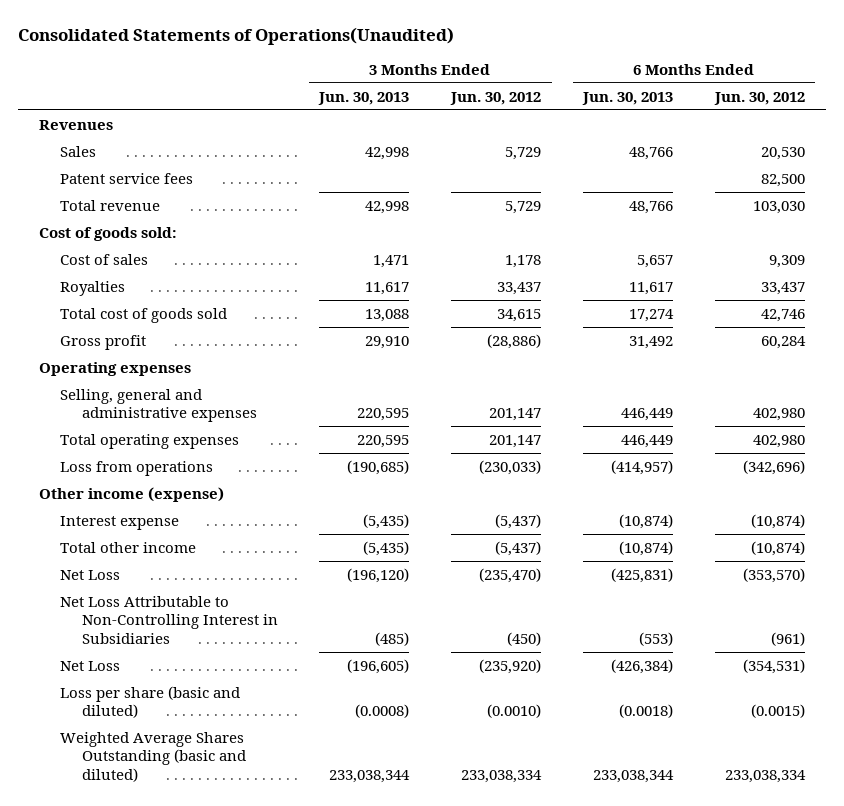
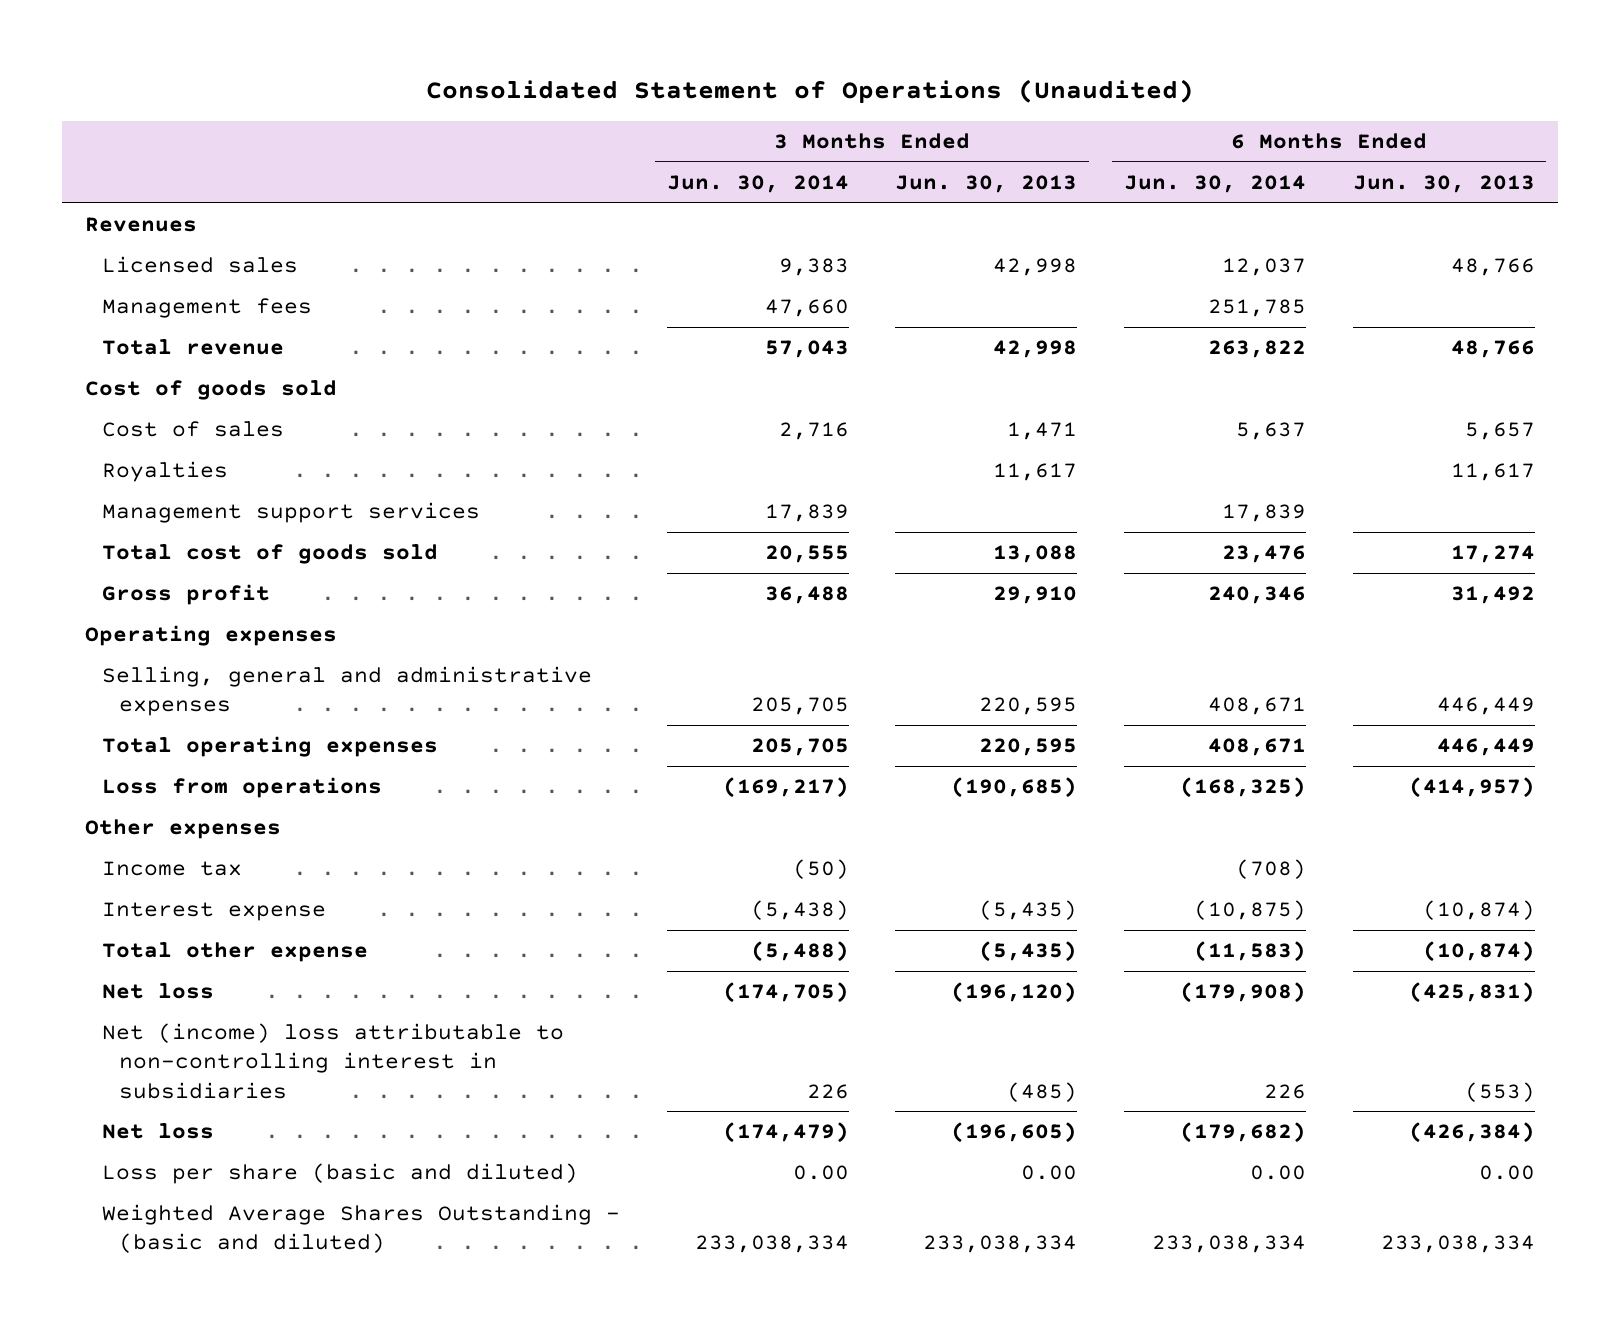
- Consolidated Statements of Operations(Unaudited)
+ Consolidated Statement of Operations (Unaudited)
- | 3 Months Ended Jun. 30, 2013 | 3 Months Ended Jun. 30, 2012 | 6 Months Ended Jun. 30, 2013 | 6 Months Ended Jun. 30, 2012
+ | 3 Months Ended Jun. 30, 2014 | 3 Months Ended Jun. 30, 2013 | 6 Months Ended Jun. 30, 2014 | 6 Months Ended Jun. 30, 2013
- Sales | 42,998 | 5,729 | 48,766 | 20,530
- Patent service fees | | | | 82,500
+ Licensed sales | 9,383 | 42,998 | 12,037 | 48,766
+ Management fees | 47,660 | | 251,785 |
- Cost of goods sold:
+ Cost of goods sold
+ Management support services | 17,839 | | 17,839 |
- Other income (expense)
+ Other expenses
+ Income tax | (50) | | (708) |
- Total other income | (5,435) | (5,437) | (10,874) | (10,874)
- Net Loss | (196,120) | (235,470) | (425,831) | (353,570)
- Net Loss Attributable to Non-Controlling Interest in Subsidiaries | (485) | (450) | (553) | (961)
- Net Loss | (196,605) | (235,920) | (426,384) | (354,531)
- Loss per share (basic and diluted) | (0.0008) | (0.0010) | (0.0018) | (0.0015)
- Weighted Average Shares Outstanding (basic and diluted) | 233,038,344 | 233,038,334 | 233,038,344 | 233,038,334
+ Total other expense | (5,488) | (5,435) | (11,583) | (10,874)
+ Net loss | (174,705) | (196,120) | (179,908) | (425,831)
+ Net (income) loss attributable to non-controlling interest in subsidiaries | 226 | (485) | 226 | (553)
+ Net loss | (174,479) | (196,605) | (179,682) | (426,384)
+ Loss per share (basic and diluted) | 0.00 | 0.00 | 0.00 | 0.00
+ Weighted Average Shares Outstanding - (basic and diluted) | 233,038,334 | 233,038,334 | 233,038,334 | 233,038,334

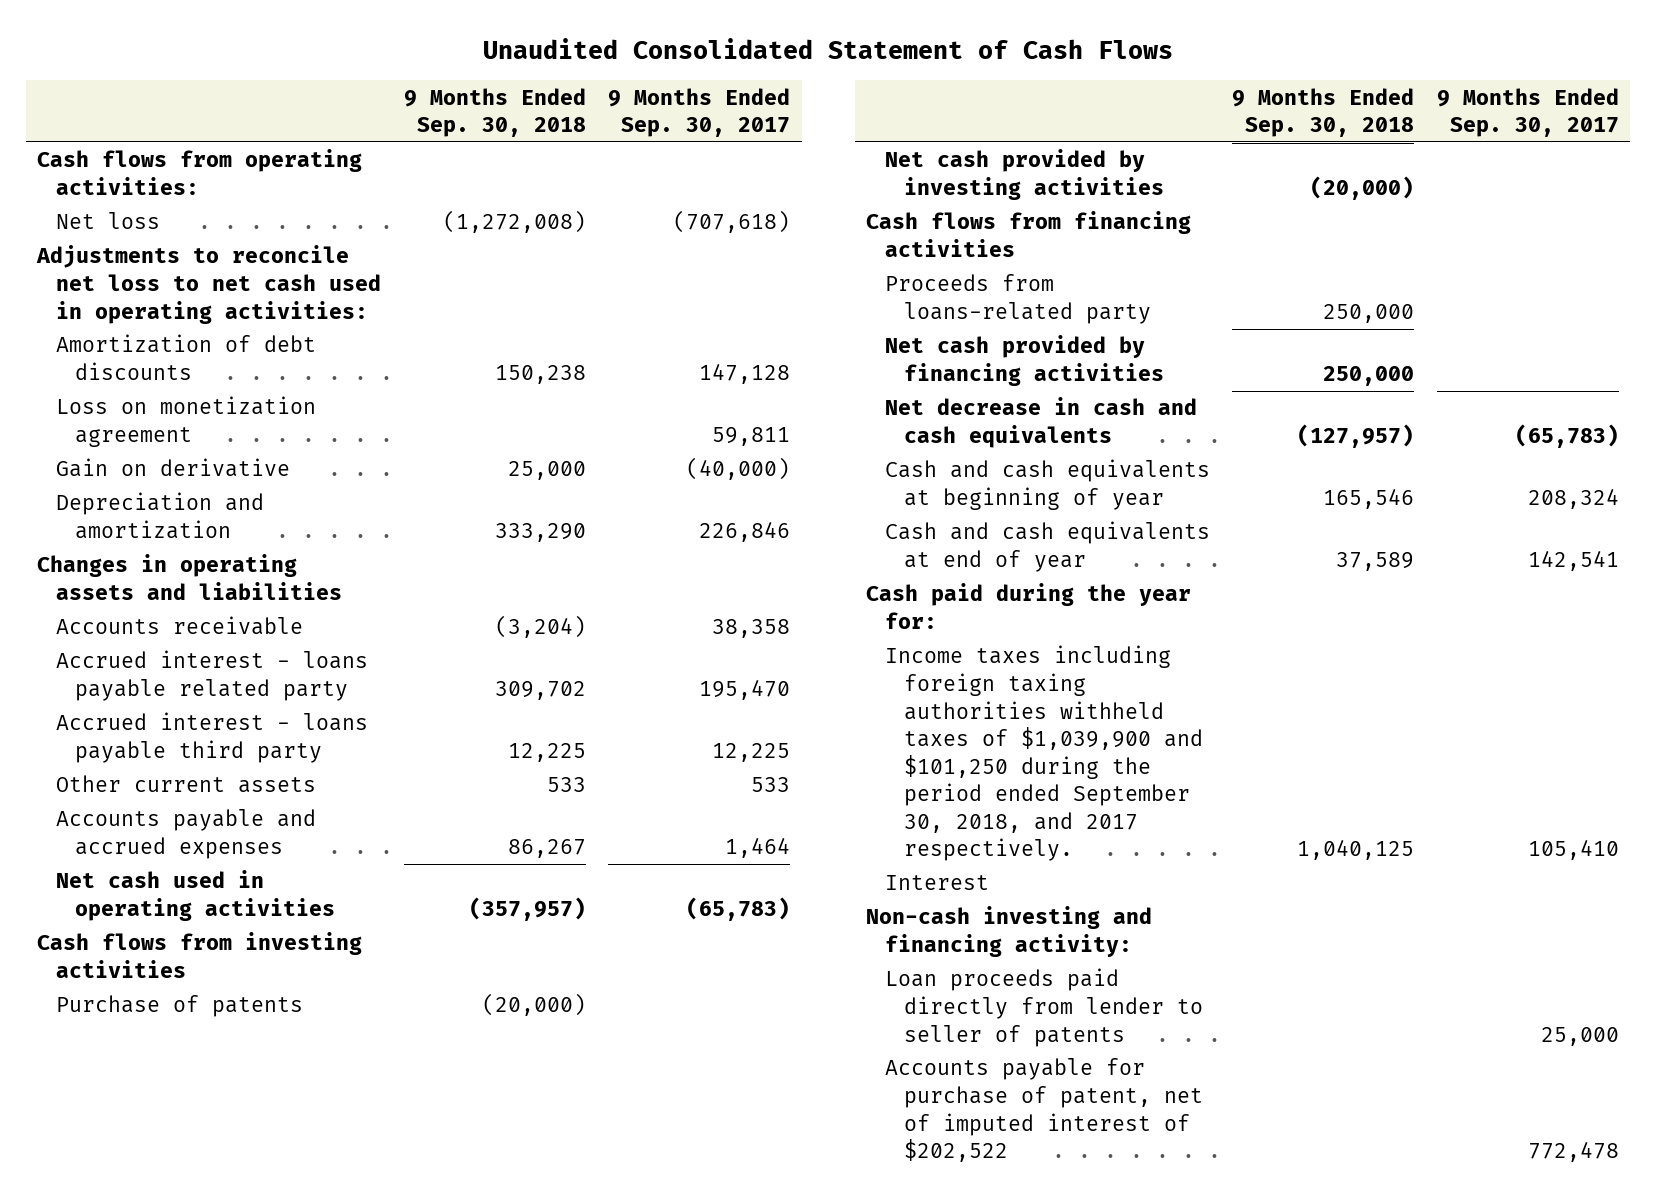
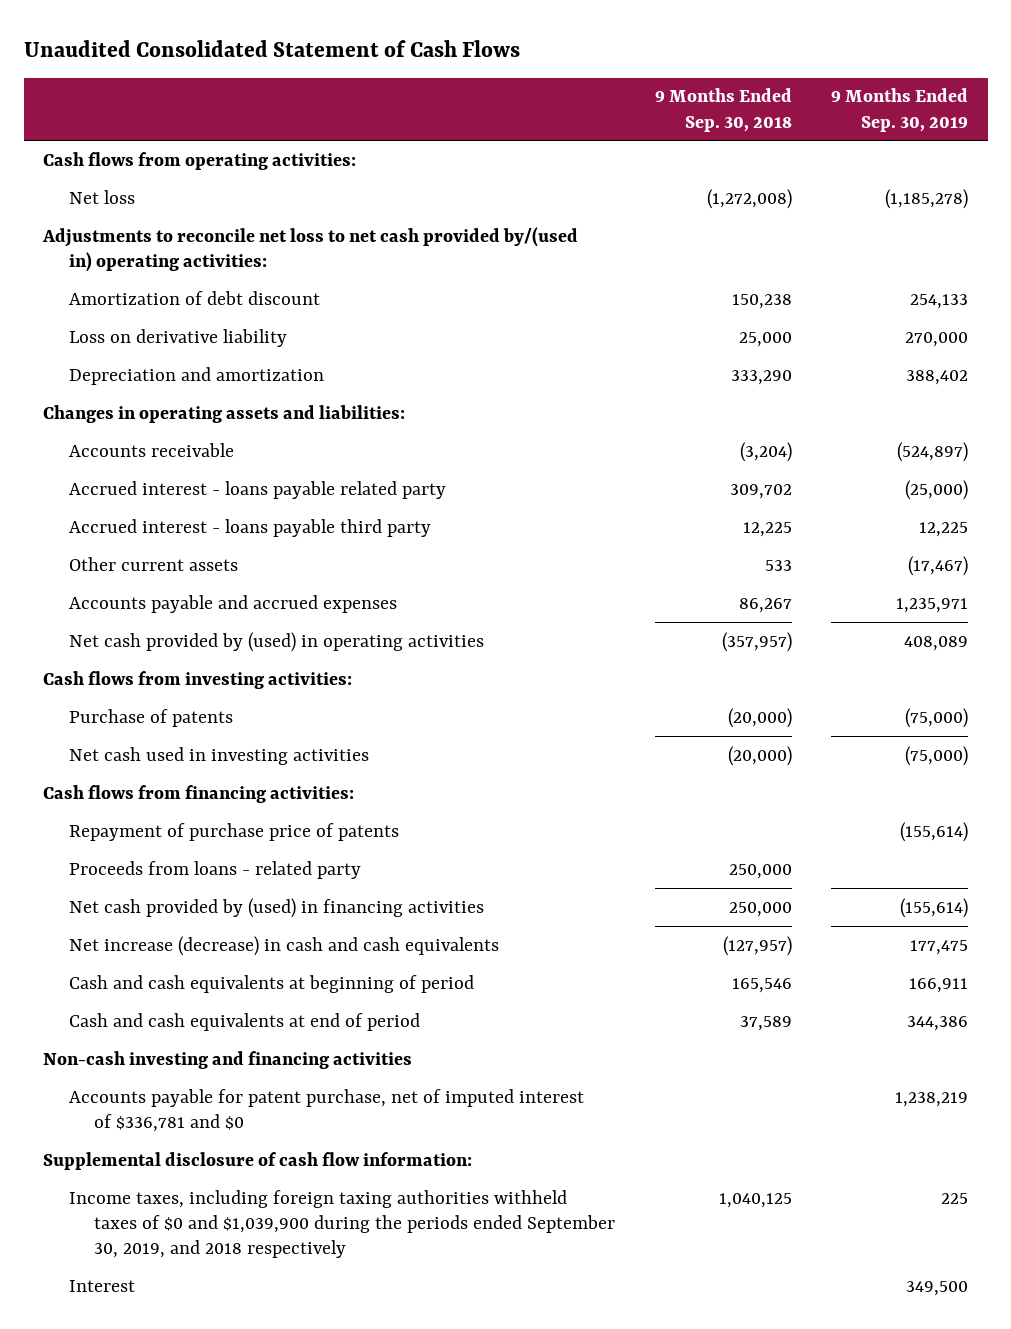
- | 9 Months Ended Sep. 30, 2018 | 9 Months Ended Sep. 30, 2017
+ | 9 Months Ended Sep. 30, 2018 | 9 Months Ended Sep. 30, 2019
- Adjustments to reconcile net loss to net cash used in operating activities:
- Amortization of debt discounts | 150,238 | 147,128
- Loss on monetization agreement | | 59,811
- Gain on derivative | 25,000 | (40,000)
+ Adjustments to reconcile net loss to net cash provided by/(used in) operating activities:
+ Amortization of debt discount | 150,238 | 254,133
+ Loss on derivative liability | 25,000 | 270,000
- Changes in operating assets and liabilities
+ Changes in operating assets and liabilities:
- Net cash used in operating activities | (357,957) | (65,783)
- Cash flows from investing activities
+ Net cash provided by (used) in operating activities | (357,957) | 408,089
+ Cash flows from investing activities:
- Net cash provided by investing activities | (20,000) |
- Cash flows from financing activities
- Proceeds from loans-related party | 250,000 |
- Net cash provided by financing activities | 250,000 |
- Net decrease in cash and cash equivalents | (127,957) | (65,783)
- Cash and cash equivalents at beginning of year | 165,546 | 208,324
- Cash and cash equivalents at end of year | 37,589 | 142,541
- Cash paid during the year for:
- Income taxes including foreign taxing authorities withheld taxes of $1,039,900 and $101,250 during the period ended September 30, 2018, and 2017 respectively. | 1,040,125 | 105,410
+ Net cash used in investing activities | (20,000) | (75,000)
+ Cash flows from financing activities:
+ Repayment of purchase price of patents | | (155,614)
+ Proceeds from loans - related party | 250,000 |
+ Net cash provided by (used) in financing activities | 250,000 | (155,614)
+ Net increase (decrease) in cash and cash equivalents | (127,957) | 177,475
+ Cash and cash equivalents at beginning of period | 165,546 | 166,911
+ Cash and cash equivalents at end of period | 37,589 | 344,386
+ Non-cash investing and financing activities
+ Accounts payable for patent purchase, net of imputed interest of $336,781 and $0 | | 1,238,219
+ Supplemental disclosure of cash flow information:
+ Income taxes, including foreign taxing authorities withheld taxes of $0 and $1,039,900 during the periods ended September 30, 2019, and 2018 respectively | 1,040,125 | 225
- Non-cash investing and financing activity:
- Loan proceeds paid directly from lender to seller of patents | | 25,000
- Accounts payable for purchase of patent, net of imputed interest of $202,522 | | 772,478

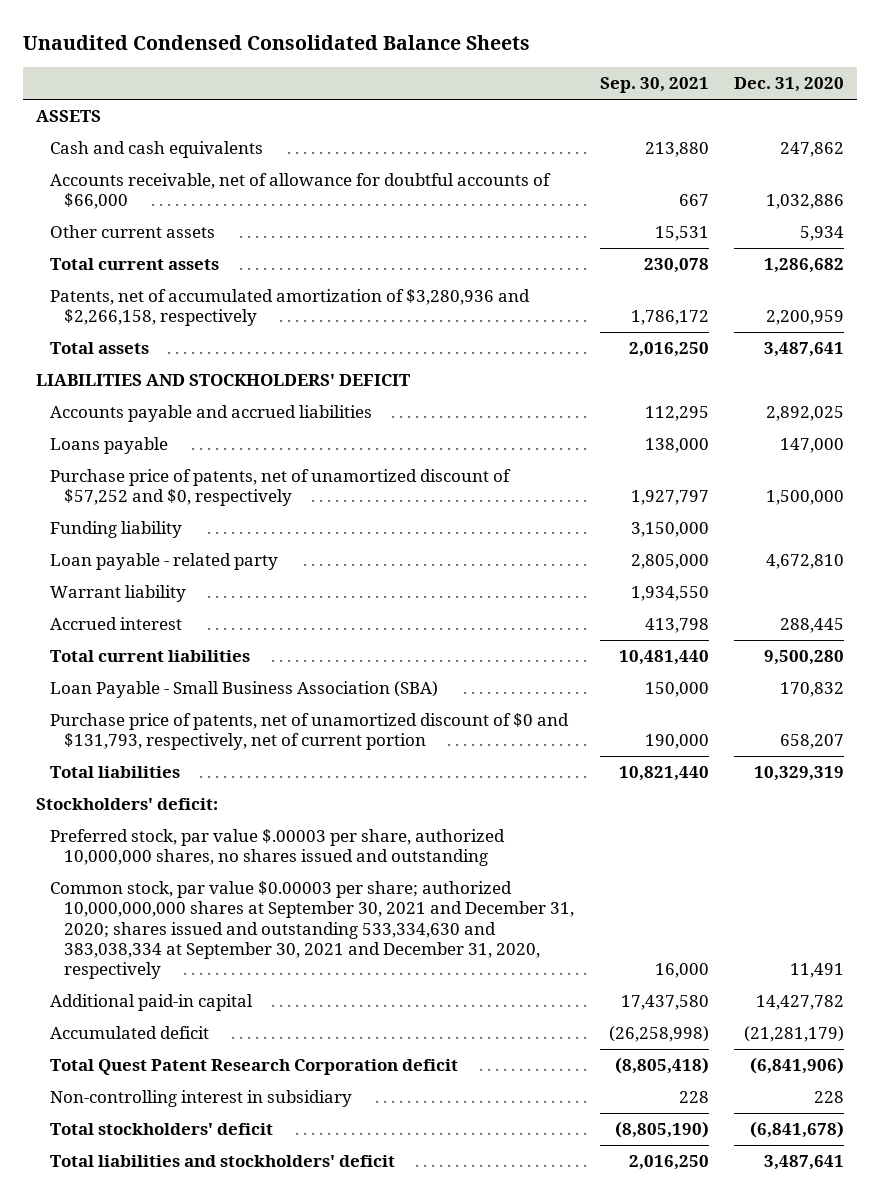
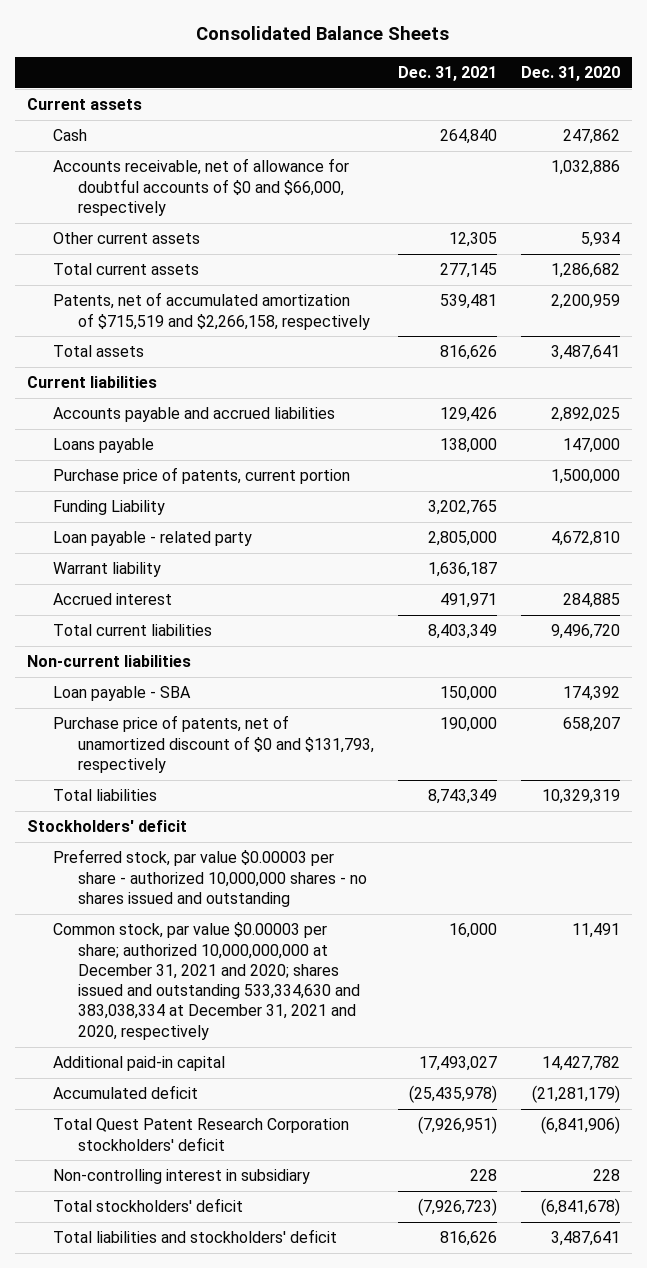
- Unaudited Condensed Consolidated Balance Sheets
+ Consolidated Balance Sheets
- | Sep. 30, 2021 | Dec. 31, 2020
+ | Dec. 31, 2021 | Dec. 31, 2020
- ASSETS
- Cash and cash equivalents | 213,880 | 247,862
- Accounts receivable, net of allowance for doubtful accounts of $66,000 | 667 | 1,032,886
+ Current assets
+ Cash | 264,840 | 247,862
+ Accounts receivable, net of allowance for doubtful accounts of $0 and $66,000, respectively | | 1,032,886
- Patents, net of accumulated amortization of $3,280,936 and $2,266,158, respectively | 1,786,172 | 2,200,959
+ Patents, net of accumulated amortization of $715,519 and $2,266,158, respectively | 539,481 | 2,200,959
- LIABILITIES AND STOCKHOLDERS' DEFICIT
+ Current liabilities
- Purchase price of patents, net of unamortized discount of $57,252 and $0, respectively | 1,927,797 | 1,500,000
- Funding liability | 3,150,000 |
+ Purchase price of patents, current portion | | 1,500,000
+ Funding Liability | 3,202,765 |
- Accrued interest | 413,798 | 288,445
- Total current liabilities | 10,481,440 | 9,500,280
- Loan Payable - Small Business Association (SBA) | 150,000 | 170,832
- Purchase price of patents, net of unamortized discount of $0 and $131,793, respectively, net of current portion | 190,000 | 658,207
+ Accrued interest | 491,971 | 284,885
+ Total current liabilities | 8,403,349 | 9,496,720
+ Non-current liabilities
+ Loan payable - SBA | 150,000 | 174,392
+ Purchase price of patents, net of unamortized discount of $0 and $131,793, respectively | 190,000 | 658,207
- Stockholders' deficit:
- Preferred stock, par value $.00003 per share, authorized 10,000,000 shares, no shares issued and outstanding
- Common stock, par value $0.00003 per share; authorized 10,000,000,000 shares at September 30, 2021 and December 31, 2020; shares issued and outstanding 533,334,630 and 383,038,334 at September 30, 2021 and December 31, 2020, respectively | 16,000 | 11,491
+ Stockholders' deficit
+ Preferred stock, par value $0.00003 per share - authorized 10,000,000 shares - no shares issued and outstanding
+ Common stock, par value $0.00003 per share; authorized 10,000,000,000 at December 31, 2021 and 2020; shares issued and outstanding 533,334,630 and 383,038,334 at December 31, 2021 and 2020, respectively | 16,000 | 11,491
- Total Quest Patent Research Corporation deficit | (8,805,418) | (6,841,906)
+ Total Quest Patent Research Corporation stockholders' deficit | (7,926,951) | (6,841,906)

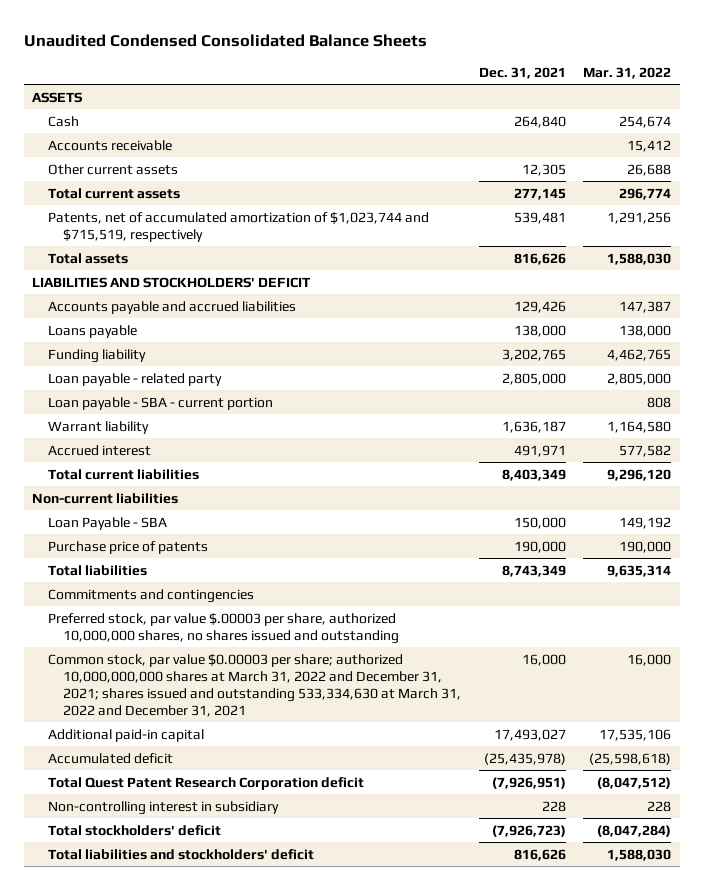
- Consolidated Balance Sheets
+ Unaudited Condensed Consolidated Balance Sheets
- | Dec. 31, 2021 | Dec. 31, 2020
+ | Dec. 31, 2021 | Mar. 31, 2022
- Current assets
+ ASSETS
- Accounts receivable, net of allowance for doubtful accounts of $0 and $66,000, respectively | | 1,032,886
+ Accounts receivable | | 15,412
- Patents, net of accumulated amortization of $715,519 and $2,266,158, respectively | 539,481 | 2,200,959
+ Patents, net of accumulated amortization of $1,023,744 and $715,519, respectively | 539,481 | 1,291,256
- Current liabilities
+ LIABILITIES AND STOCKHOLDERS' DEFICIT
- Purchase price of patents, current portion | | 1,500,000
- Funding Liability | 3,202,765 |
+ Funding liability | 3,202,765 | 4,462,765
+ Loan payable - SBA - current portion | | 808
- Loan payable - SBA | 150,000 | 174,392
- Purchase price of patents, net of unamortized discount of $0 and $131,793, respectively | 190,000 | 658,207
+ Loan Payable - SBA | 150,000 | 149,192
+ Purchase price of patents | 190,000 | 190,000
- Stockholders' deficit
- Preferred stock, par value $0.00003 per share - authorized 10,000,000 shares - no shares issued and outstanding
- Common stock, par value $0.00003 per share; authorized 10,000,000,000 at December 31, 2021 and 2020; shares issued and outstanding 533,334,630 and 383,038,334 at December 31, 2021 and 2020, respectively | 16,000 | 11,491
+ Commitments and contingencies
+ Preferred stock, par value $.00003 per share, authorized 10,000,000 shares, no shares issued and outstanding
+ Common stock, par value $0.00003 per share; authorized 10,000,000,000 shares at March 31, 2022 and December 31, 2021; shares issued and outstanding 533,334,630 at March 31, 2022 and December 31, 2021 | 16,000 | 16,000
- Total Quest Patent Research Corporation stockholders' deficit | (7,926,951) | (6,841,906)
+ Total Quest Patent Research Corporation deficit | (7,926,951) | (8,047,512)

